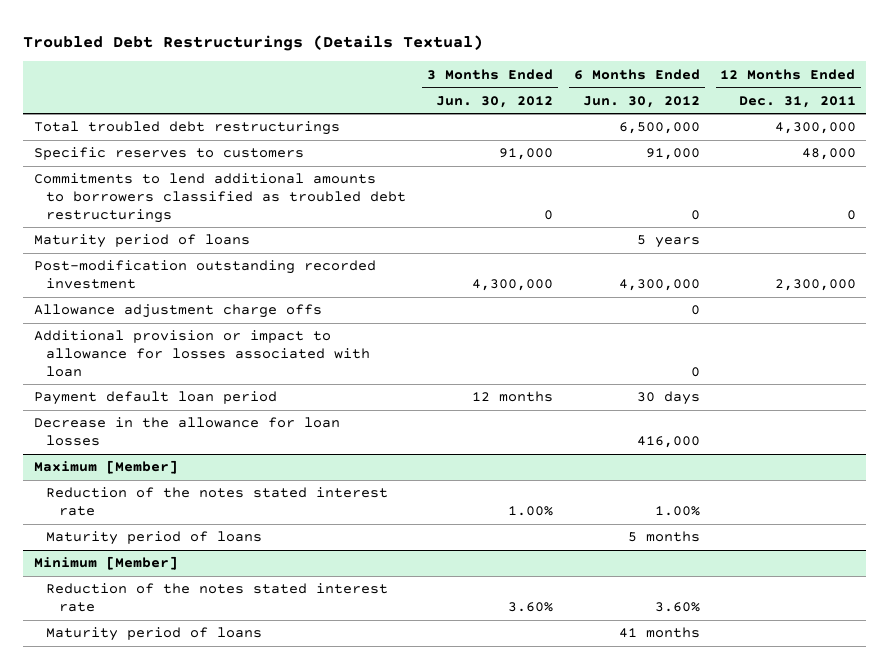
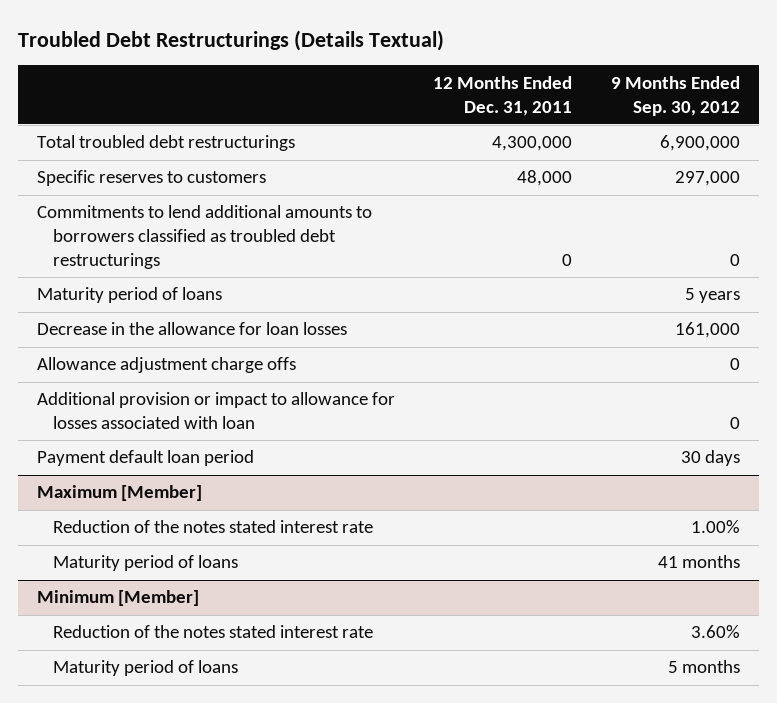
- | 3 Months Ended Jun. 30, 2012 | 6 Months Ended Jun. 30, 2012 | 12 Months Ended Dec. 31, 2011
+ | 12 Months Ended Dec. 31, 2011 | 9 Months Ended Sep. 30, 2012
- Post-modification outstanding recorded investment | 4,300,000 | 4,300,000 | 2,300,000
moved up: Decrease in the allowance for loan losses | | 161,000

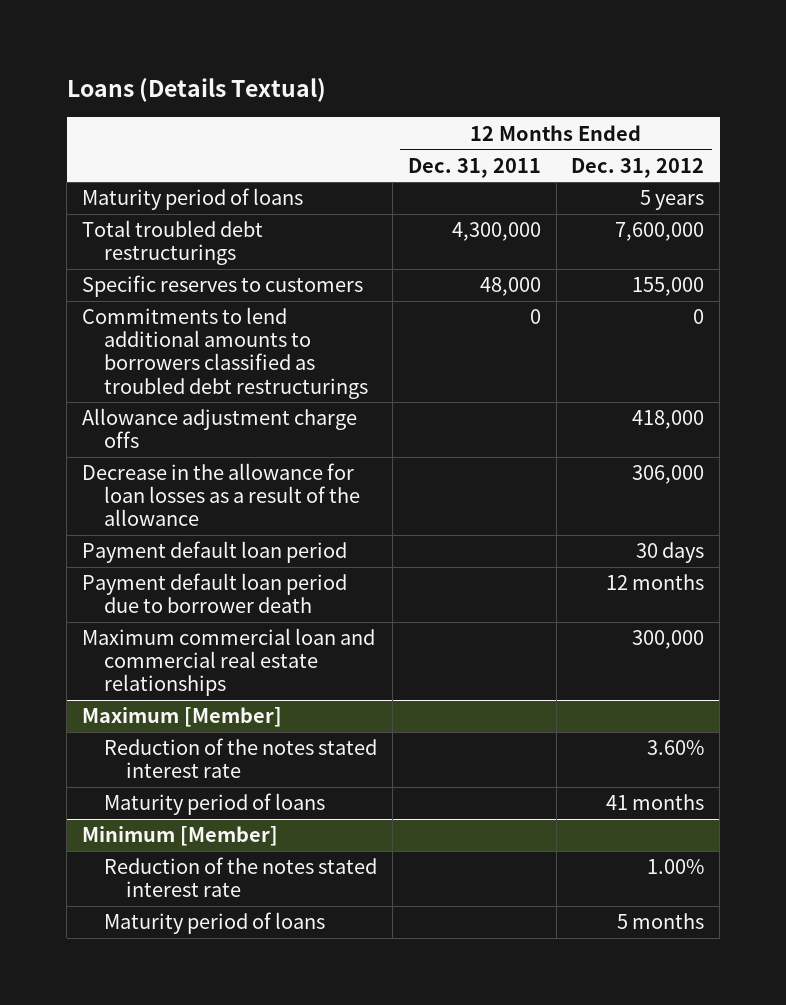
- Troubled Debt Restructurings (Details Textual)
+ Loans (Details Textual)
- | 12 Months Ended Dec. 31, 2011 | 9 Months Ended Sep. 30, 2012
+ | 12 Months Ended Dec. 31, 2011 | 12 Months Ended Dec. 31, 2012
moved up: Maturity period of loans | | 5 years
- Decrease in the allowance for loan losses | | 161,000
- Additional provision or impact to allowance for losses associated with loan | | 0
+ Decrease in the allowance for loan losses as a result of the allowance | | 306,000
+ Payment default loan period due to borrower death | | 12 months
+ Maximum commercial loan and commercial real estate relationships | | 300,000

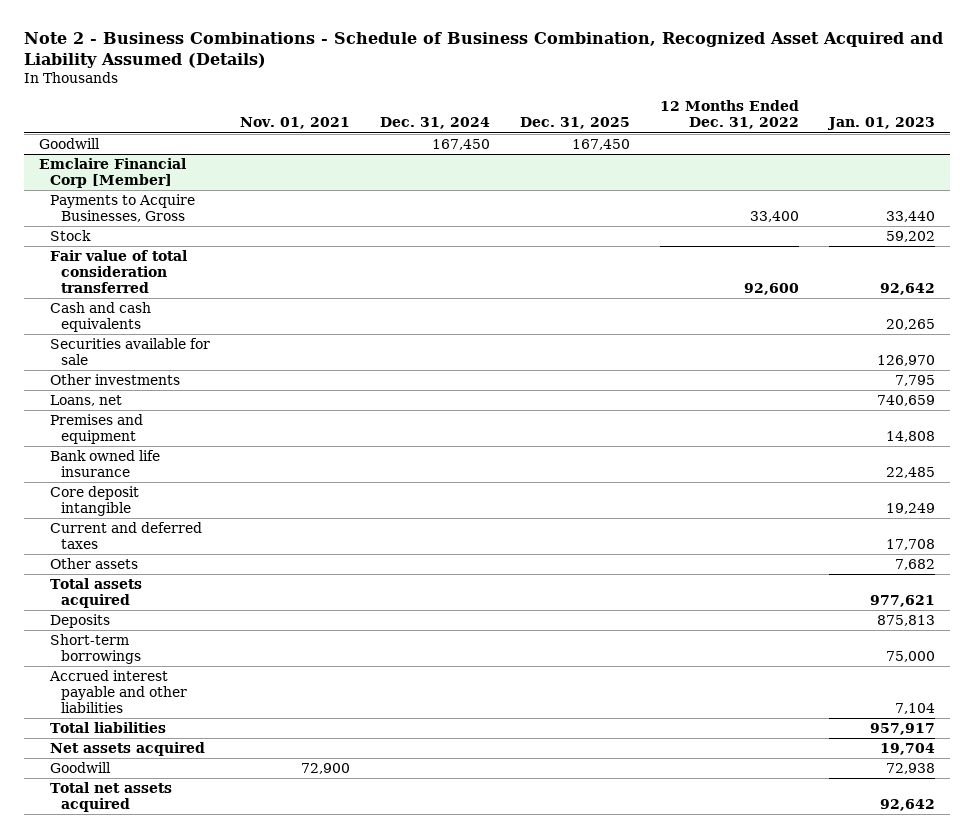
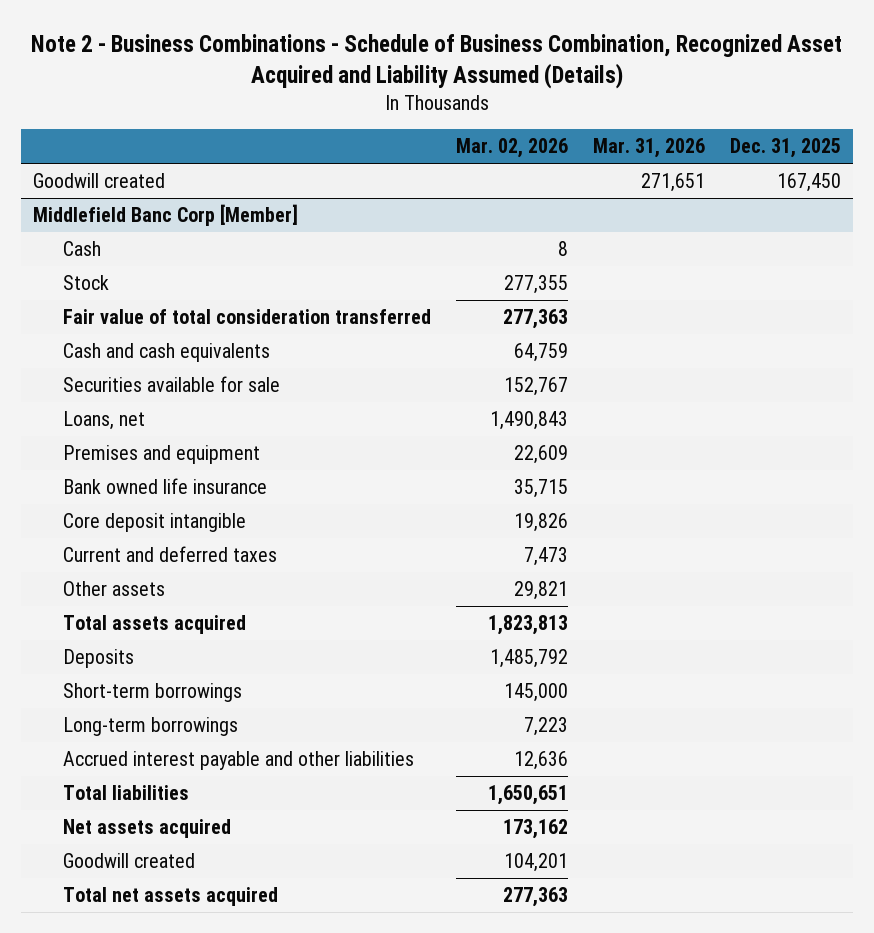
- | Nov. 01, 2021 | Dec. 31, 2024 | Dec. 31, 2025 | 12 Months Ended Dec. 31, 2022 | Jan. 01, 2023
+ | Mar. 02, 2026 | Mar. 31, 2026 | Dec. 31, 2025
- Goodwill | | 167,450 | 167,450 | |
- Emclaire Financial Corp [Member]
- Payments to Acquire Businesses, Gross | | | | 33,400 | 33,440
- Stock | | | | | 59,202
- Fair value of total consideration transferred | | | | 92,600 | 92,642
- Cash and cash equivalents | | | | | 20,265
- Securities available for sale | | | | | 126,970
- Other investments | | | | | 7,795
- Loans, net | | | | | 740,659
- Premises and equipment | | | | | 14,808
- Bank owned life insurance | | | | | 22,485
- Core deposit intangible | | | | | 19,249
- Current and deferred taxes | | | | | 17,708
- Other assets | | | | | 7,682
- Total assets acquired | | | | | 977,621
- Deposits | | | | | 875,813
- Short-term borrowings | | | | | 75,000
- Accrued interest payable and other liabilities | | | | | 7,104
- Total liabilities | | | | | 957,917
- Net assets acquired | | | | | 19,704
- Goodwill | 72,900 | | | | 72,938
- Total net assets acquired | | | | | 92,642
+ Goodwill created | | 271,651 | 167,450
+ Middlefield Banc Corp [Member]
+ Cash | 8 | |
+ Stock | 277,355 | |
+ Fair value of total consideration transferred | 277,363 | |
+ Cash and cash equivalents | 64,759 | |
+ Securities available for sale | 152,767 | |
+ Loans, net | 1,490,843 | |
+ Premises and equipment | 22,609 | |
+ Bank owned life insurance | 35,715 | |
+ Core deposit intangible | 19,826 | |
+ Current and deferred taxes | 7,473 | |
+ Other assets | 29,821 | |
+ Total assets acquired | 1,823,813 | |
+ Deposits | 1,485,792 | |
+ Short-term borrowings | 145,000 | |
+ Long-term borrowings | 7,223 | |
+ Accrued interest payable and other liabilities | 12,636 | |
+ Total liabilities | 1,650,651 | |
+ Net assets acquired | 173,162 | |
+ Goodwill created | 104,201 | |
+ Total net assets acquired | 277,363 | |

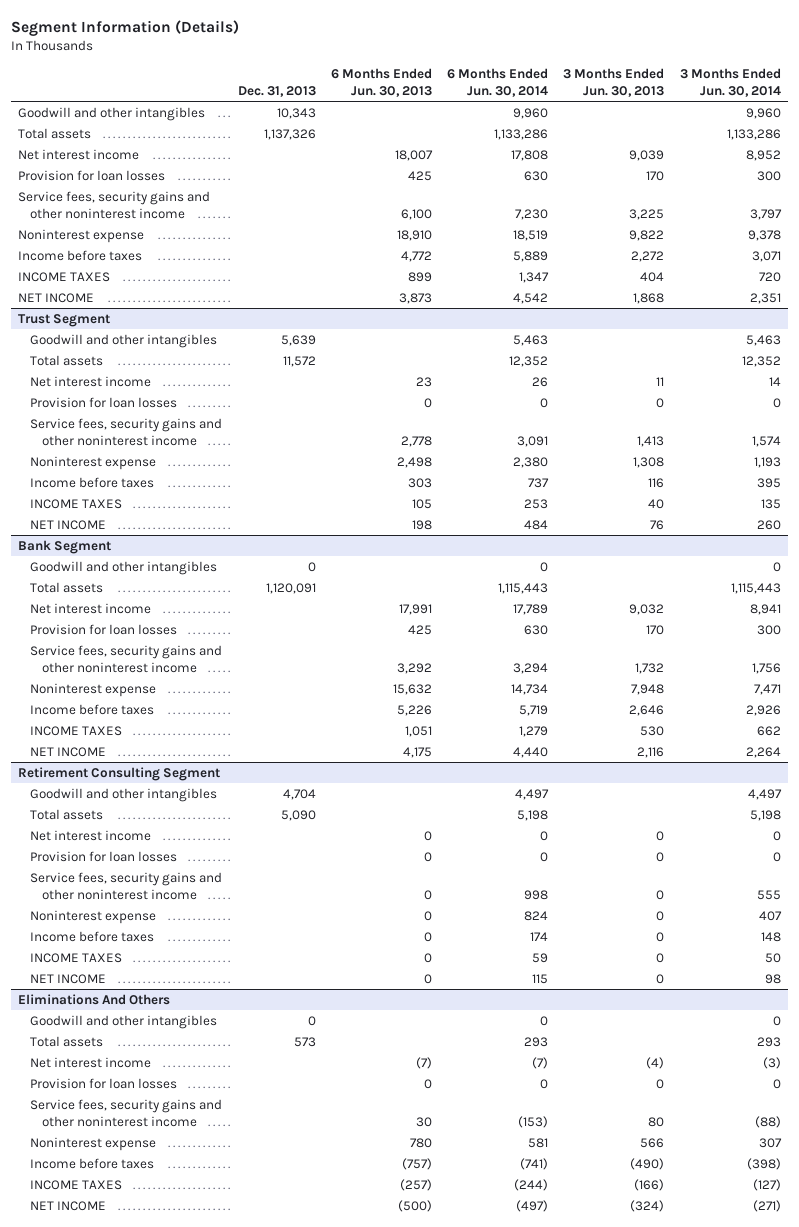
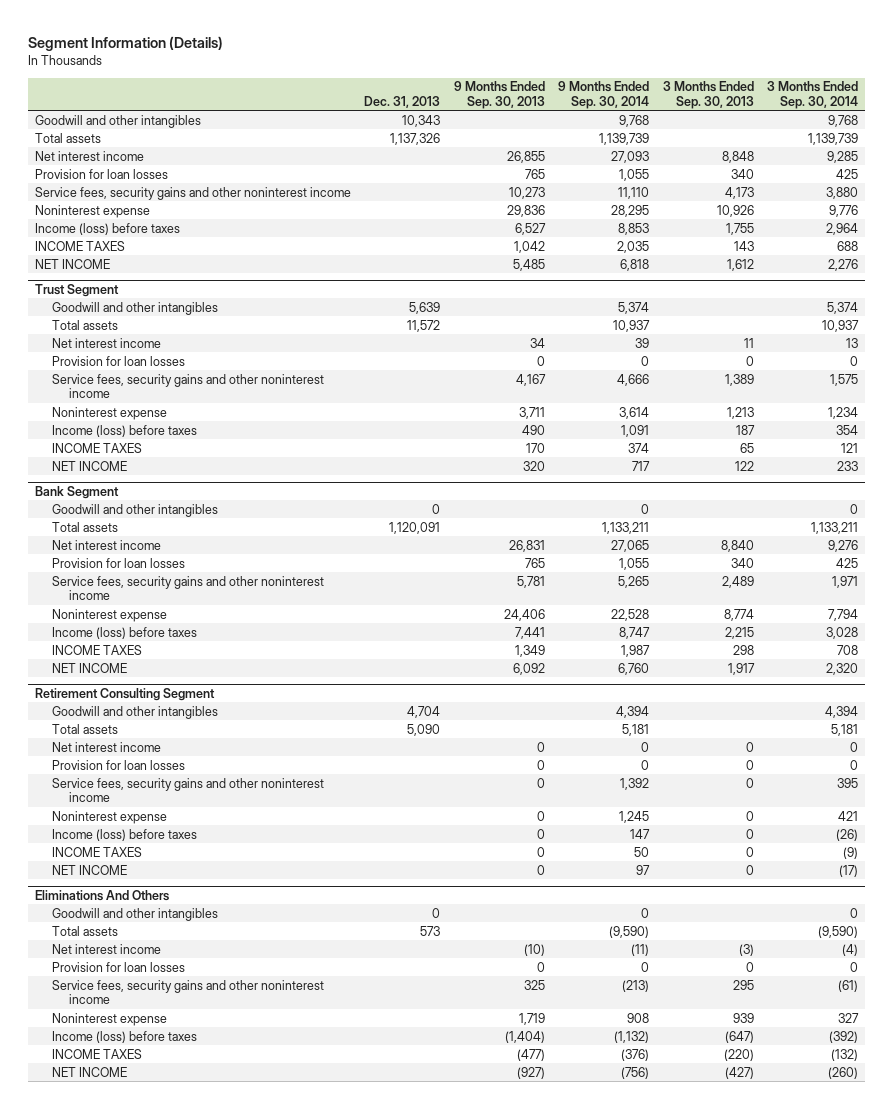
- | Dec. 31, 2013 | 6 Months Ended Jun. 30, 2013 | 6 Months Ended Jun. 30, 2014 | 3 Months Ended Jun. 30, 2013 | 3 Months Ended Jun. 30, 2014
+ | Dec. 31, 2013 | 9 Months Ended Sep. 30, 2013 | 9 Months Ended Sep. 30, 2014 | 3 Months Ended Sep. 30, 2013 | 3 Months Ended Sep. 30, 2014
- Income before taxes | | 4,772 | 5,889 | 2,272 | 3,071
+ Income (loss) before taxes | | 6,527 | 8,853 | 1,755 | 2,964
@ Trust Segment
- Income before taxes | | 303 | 737 | 116 | 395
+ Income (loss) before taxes | | 490 | 1,091 | 187 | 354
@ Bank Segment
- Income before taxes | | 5,226 | 5,719 | 2,646 | 2,926
+ Income (loss) before taxes | | 7,441 | 8,747 | 2,215 | 3,028
@ Retirement Consulting Segment
- Income before taxes | | 0 | 174 | 0 | 148
+ Income (loss) before taxes | | 0 | 147 | 0 | (26)
@ Eliminations And Others
- Income before taxes | | (757) | (741) | (490) | (398)
+ Income (loss) before taxes | | (1,404) | (1,132) | (647) | (392)

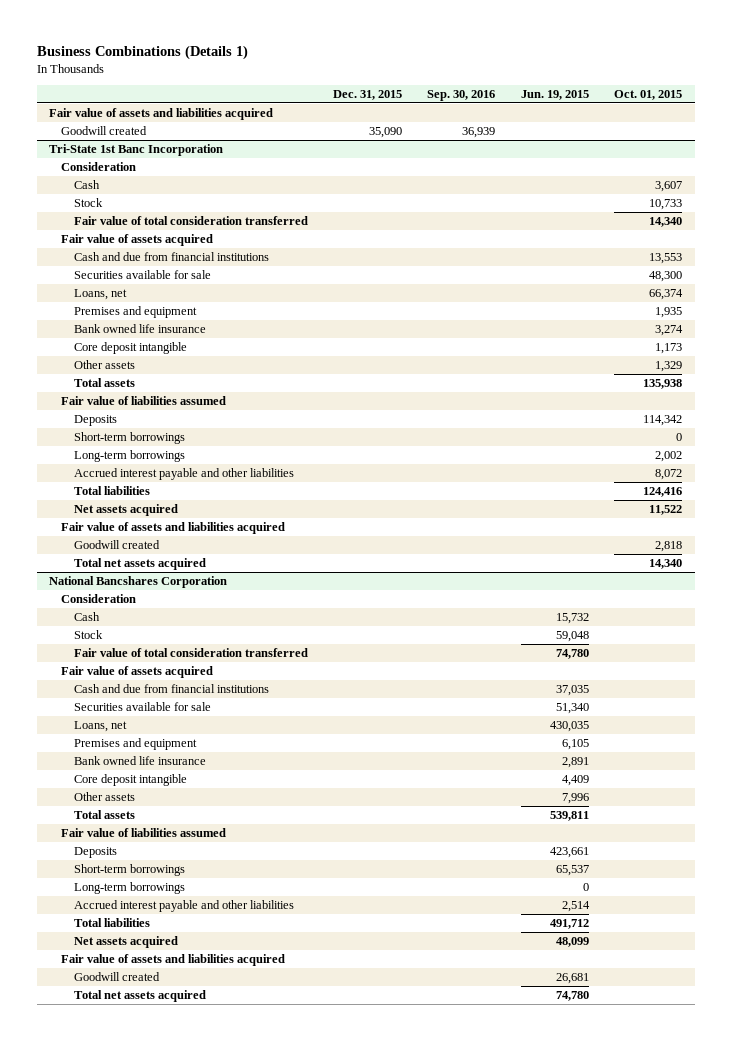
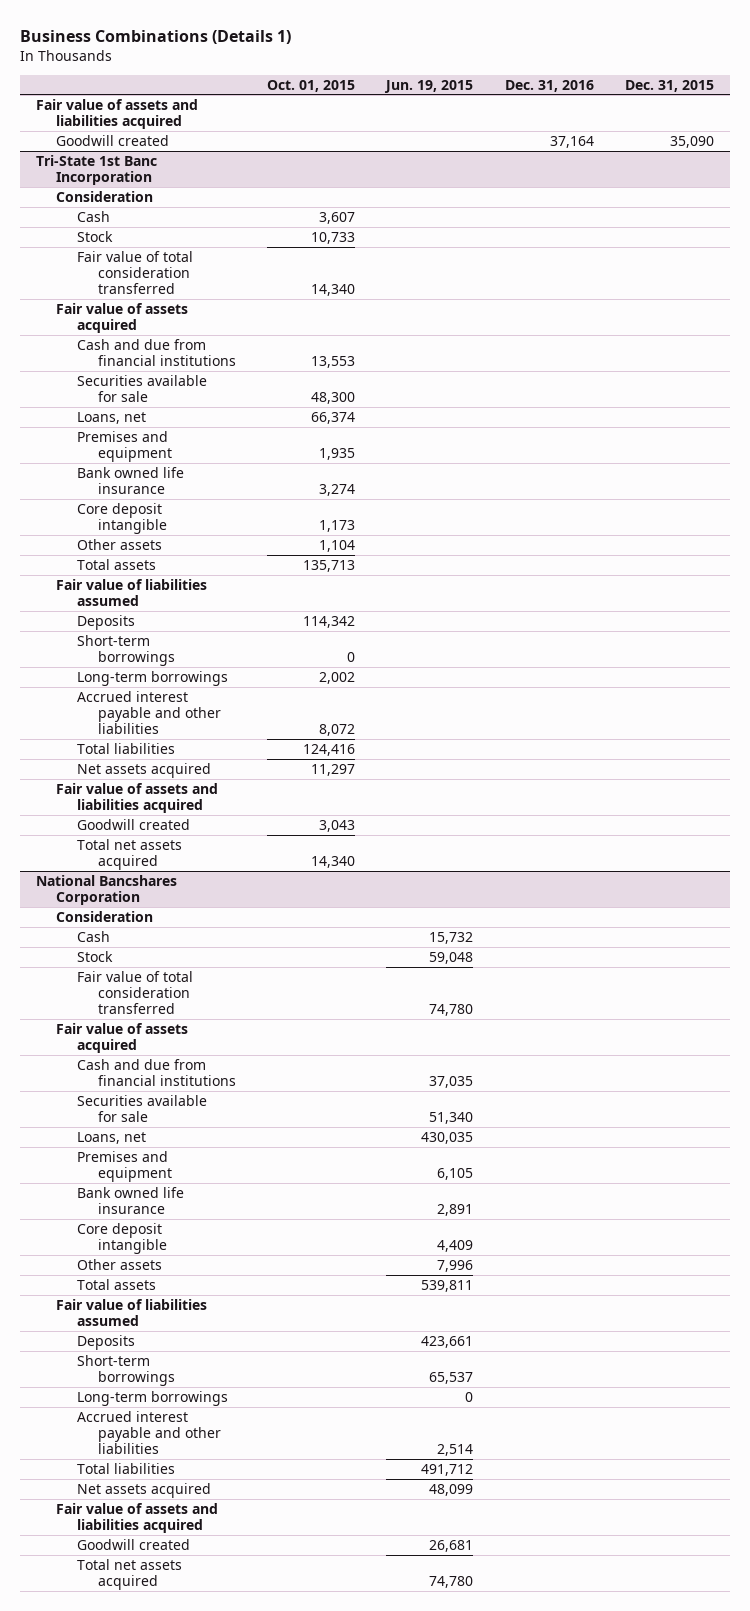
- | Dec. 31, 2015 | Sep. 30, 2016 | Jun. 19, 2015 | Oct. 01, 2015
+ | Oct. 01, 2015 | Jun. 19, 2015 | Dec. 31, 2016 | Dec. 31, 2015
@ Tri-State 1st Banc Incorporation
- Other assets | | | | 1,329
- Total assets | | | | 135,938
+ Other assets | 1,104 | | |
+ Total assets | 135,713 | | |
- Net assets acquired | | | | 11,522
+ Net assets acquired | 11,297 | | |
- Goodwill created | | | | 2,818
+ Goodwill created | 3,043 | | |

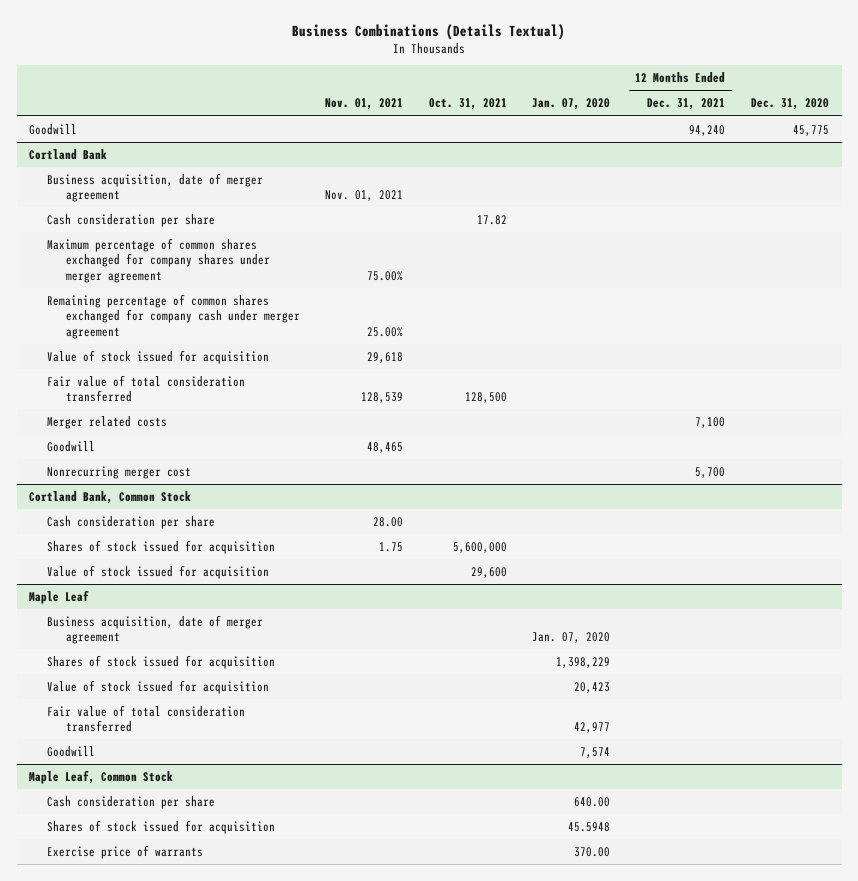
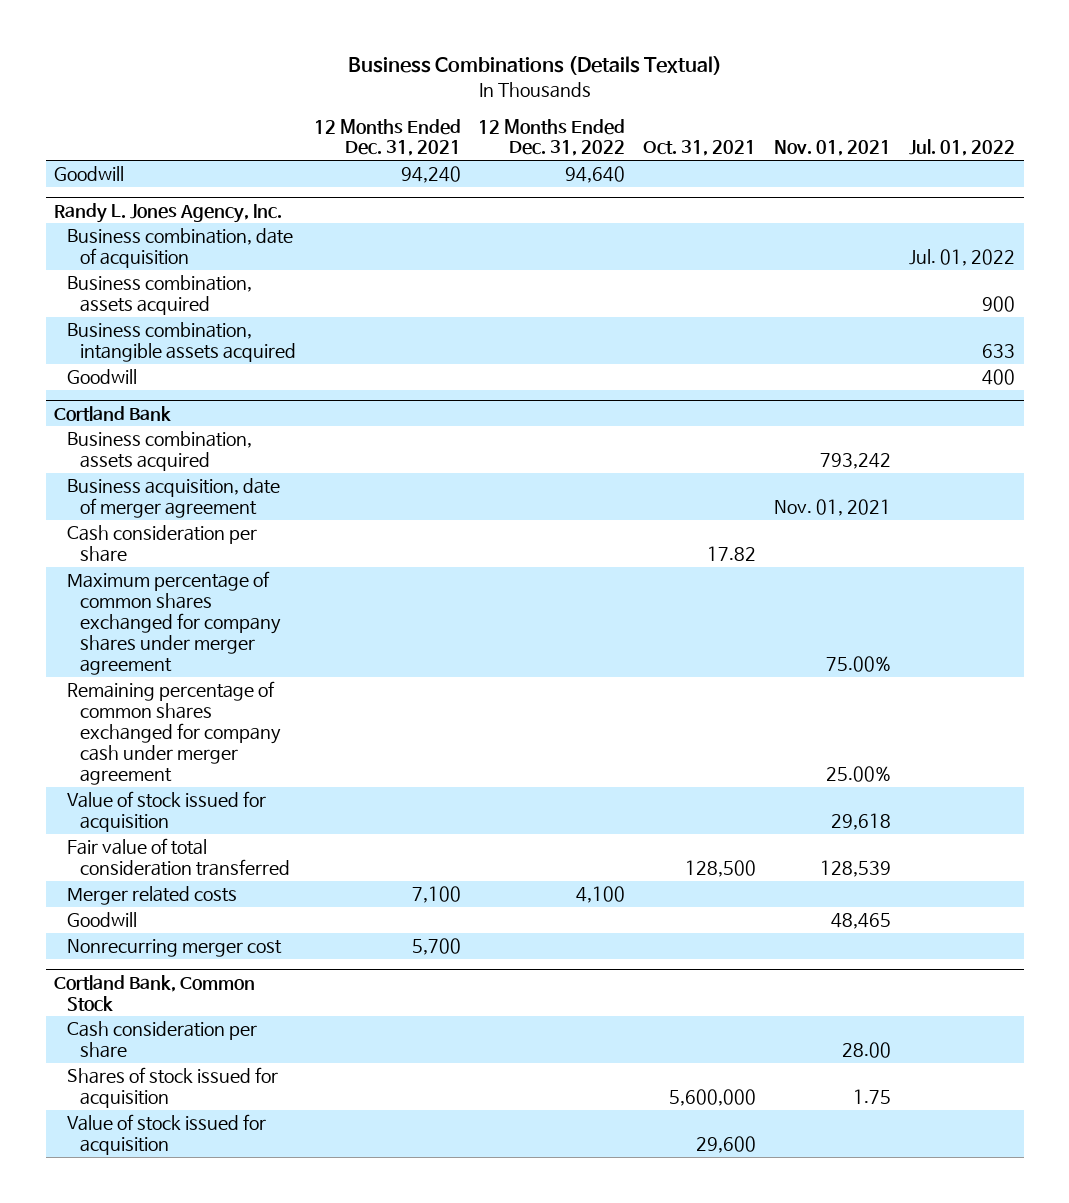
- | Nov. 01, 2021 | Oct. 31, 2021 | Jan. 07, 2020 | 12 Months Ended Dec. 31, 2021 | Dec. 31, 2020
+ | 12 Months Ended Dec. 31, 2021 | 12 Months Ended Dec. 31, 2022 | Oct. 31, 2021 | Nov. 01, 2021 | Jul. 01, 2022
+ Randy L. Jones Agency, Inc.
+ Business combination, date of acquisition | | | | | Jul. 01, 2022
+ Business combination, assets acquired | | | | | 900
+ Business combination, intangible assets acquired | | | | | 633
+ Goodwill | | | | | 400
@ Cortland Bank
+ Business combination, assets acquired | | | | 793,242 |
- Maple Leaf
- Business acquisition, date of merger agreement | | | Jan. 07, 2020 | |
- Shares of stock issued for acquisition | | | 1,398,229 | |
- Value of stock issued for acquisition | | | 20,423 | |
- Fair value of total consideration transferred | | | 42,977 | |
- Goodwill | | | 7,574 | |
- Maple Leaf, Common Stock
- Cash consideration per share | | | 640.00 | |
- Shares of stock issued for acquisition | | | 45.5948 | |
- Exercise price of warrants | | | 370.00 | |

